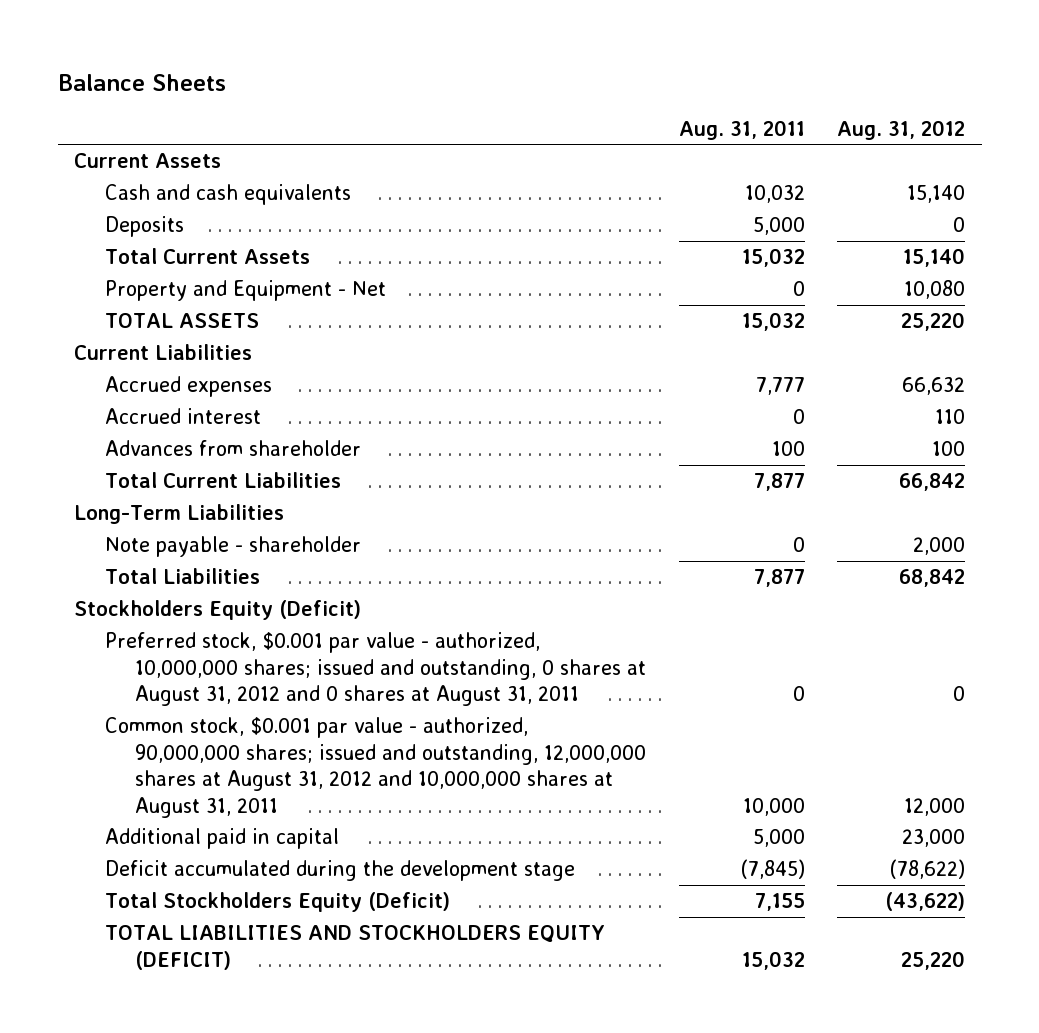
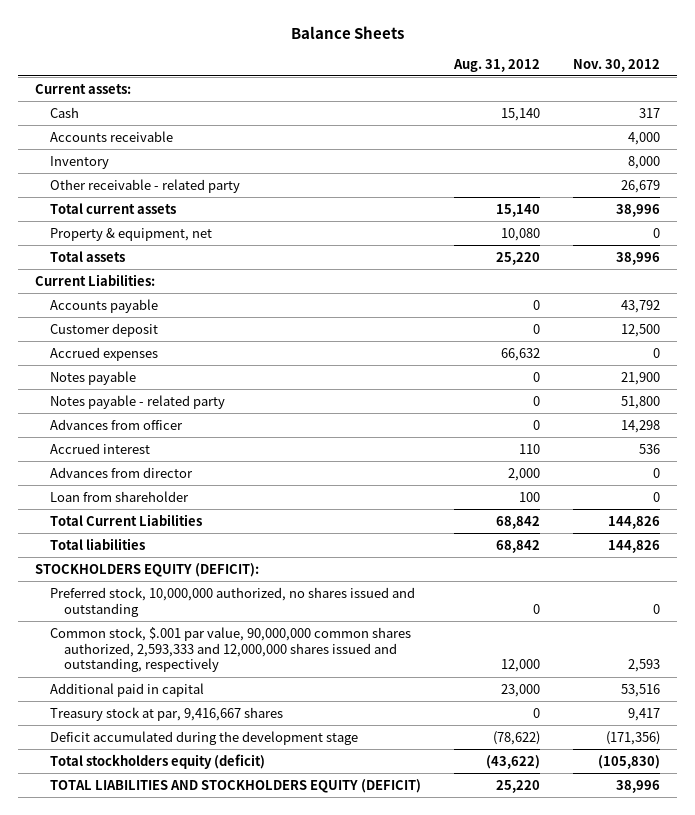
- | Aug. 31, 2011 | Aug. 31, 2012
+ | Aug. 31, 2012 | Nov. 30, 2012
- Current Assets
- Cash and cash equivalents | 10,032 | 15,140
- Deposits | 5,000 | 0
- Total Current Assets | 15,032 | 15,140
- Property and Equipment - Net | 0 | 10,080
- TOTAL ASSETS | 15,032 | 25,220
- Current Liabilities
+ Current assets:
+ Cash | 15,140 | 317
+ Accounts receivable | | 4,000
+ Inventory | | 8,000
+ Other receivable - related party | | 26,679
+ Total current assets | 15,140 | 38,996
+ Property & equipment, net | 10,080 | 0
+ Total assets | 25,220 | 38,996
+ Current Liabilities:
+ Accounts payable | 0 | 43,792
+ Customer deposit | 0 | 12,500
+ Notes payable | 0 | 21,900
+ Notes payable - related party | 0 | 51,800
+ Advances from officer | 0 | 14,298
- Advances from shareholder | 100 | 100
- Total Current Liabilities | 7,877 | 66,842
- Long-Term Liabilities
- Note payable - shareholder | 0 | 2,000
- Total Liabilities | 7,877 | 68,842
- Stockholders Equity (Deficit)
- Preferred stock, $0.001 par value - authorized, 10,000,000 shares; issued and outstanding, 0 shares at August 31, 2012 and 0 shares at August 31, 2011 | 0 | 0
- Common stock, $0.001 par value - authorized, 90,000,000 shares; issued and outstanding, 12,000,000 shares at August 31, 2012 and 10,000,000 shares at August 31, 2011 | 10,000 | 12,000
+ Advances from director | 2,000 | 0
+ Loan from shareholder | 100 | 0
+ Total Current Liabilities | 68,842 | 144,826
+ Total liabilities | 68,842 | 144,826
+ STOCKHOLDERS EQUITY (DEFICIT):
+ Preferred stock, 10,000,000 authorized, no shares issued and outstanding | 0 | 0
+ Common stock, $.001 par value, 90,000,000 common shares authorized, 2,593,333 and 12,000,000 shares issued and outstanding, respectively | 12,000 | 2,593
+ Treasury stock at par, 9,416,667 shares | 0 | 9,417
- Total Stockholders Equity (Deficit) | 7,155 | (43,622)
+ Total stockholders equity (deficit) | (43,622) | (105,830)

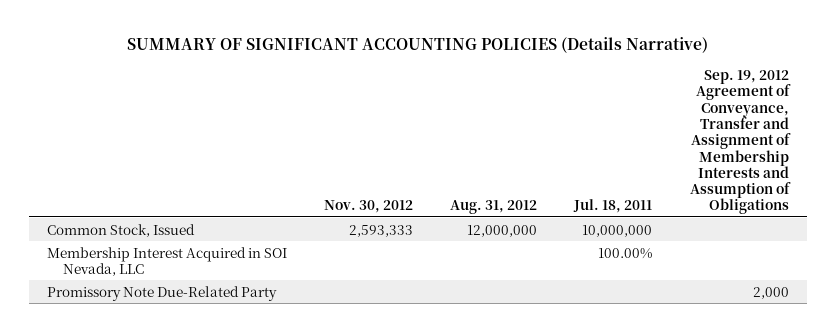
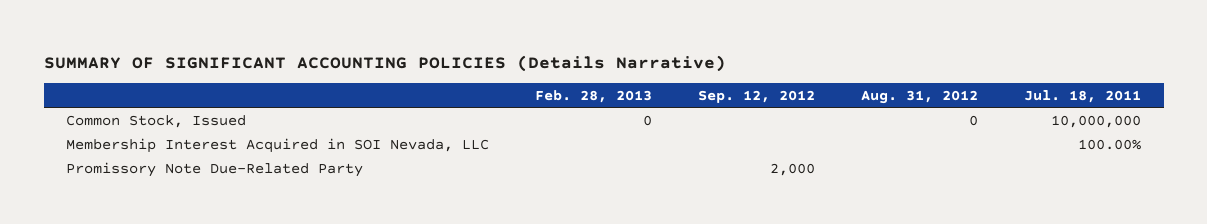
- | Nov. 30, 2012 | Aug. 31, 2012 | Jul. 18, 2011 | Sep. 19, 2012 Agreement of Conveyance, Transfer and Assignment of Membership Interests and Assumption of Obligations
+ | Feb. 28, 2013 | Sep. 12, 2012 | Aug. 31, 2012 | Jul. 18, 2011
- Common Stock, Issued | 2,593,333 | 12,000,000 | 10,000,000 |
+ Common Stock, Issued | 0 | | 0 | 10,000,000

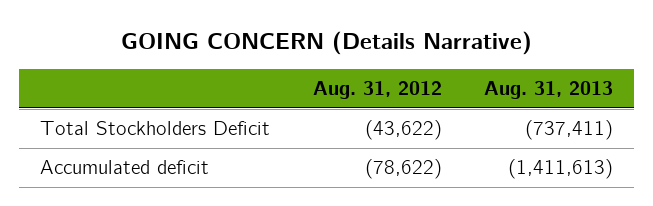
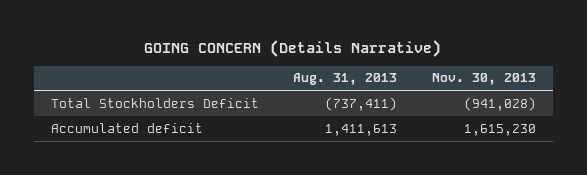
- | Aug. 31, 2012 | Aug. 31, 2013
+ | Aug. 31, 2013 | Nov. 30, 2013
- Accumulated deficit | (78,622) | (1,411,613)
+ Accumulated deficit | 1,411,613 | 1,615,230

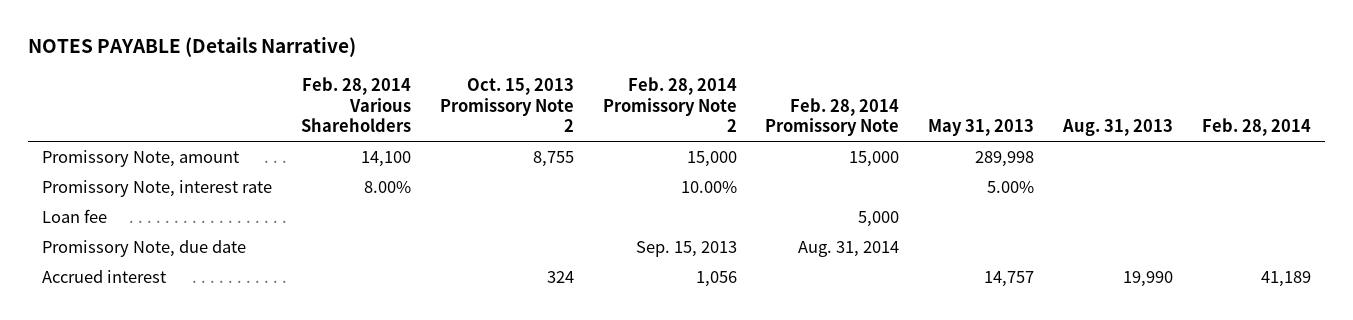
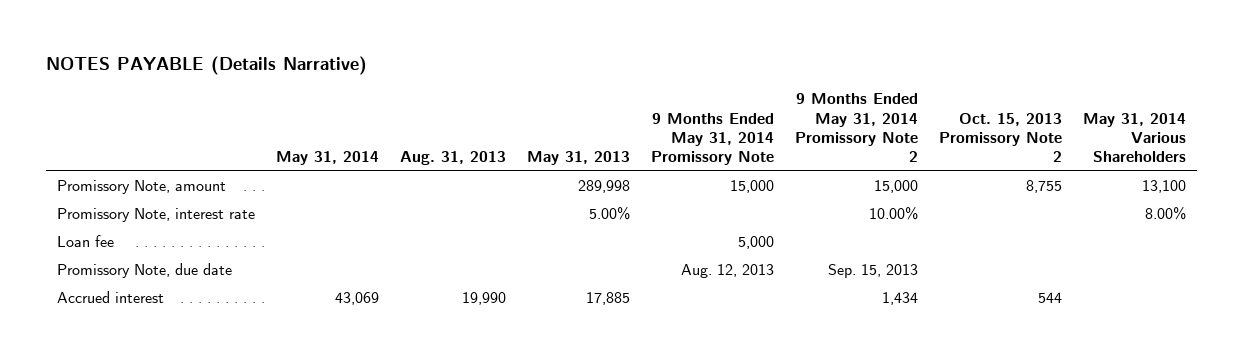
- | Feb. 28, 2014 Various Shareholders | Oct. 15, 2013 Promissory Note 2 | Feb. 28, 2014 Promissory Note 2 | Feb. 28, 2014 Promissory Note | May 31, 2013 | Aug. 31, 2013 | Feb. 28, 2014
+ | May 31, 2014 | Aug. 31, 2013 | May 31, 2013 | 9 Months Ended May 31, 2014 Promissory Note | 9 Months Ended May 31, 2014 Promissory Note 2 | Oct. 15, 2013 Promissory Note 2 | May 31, 2014 Various Shareholders
- Accrued interest | | 324 | 1,056 | | 14,757 | 19,990 | 41,189
+ Accrued interest | 43,069 | 19,990 | 17,885 | | 1,434 | 544 |

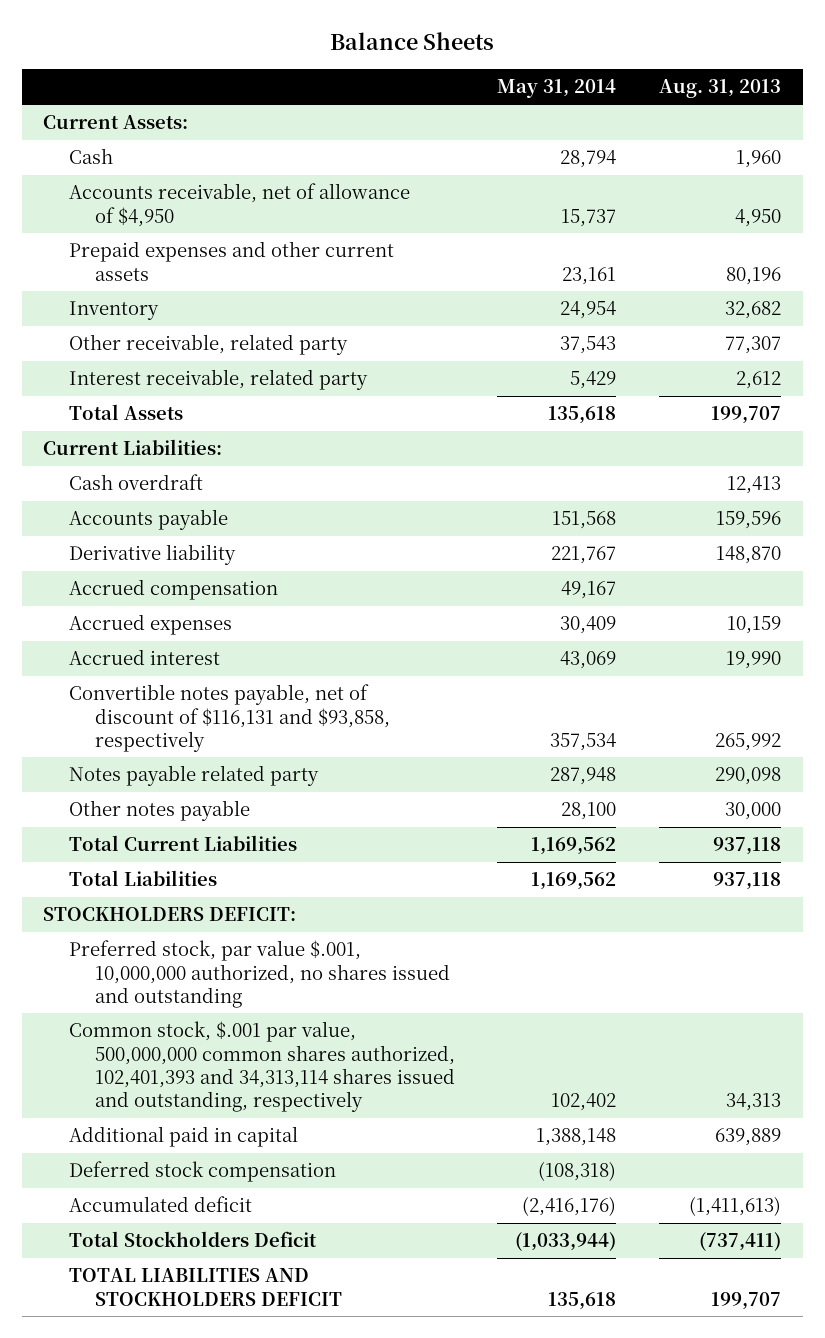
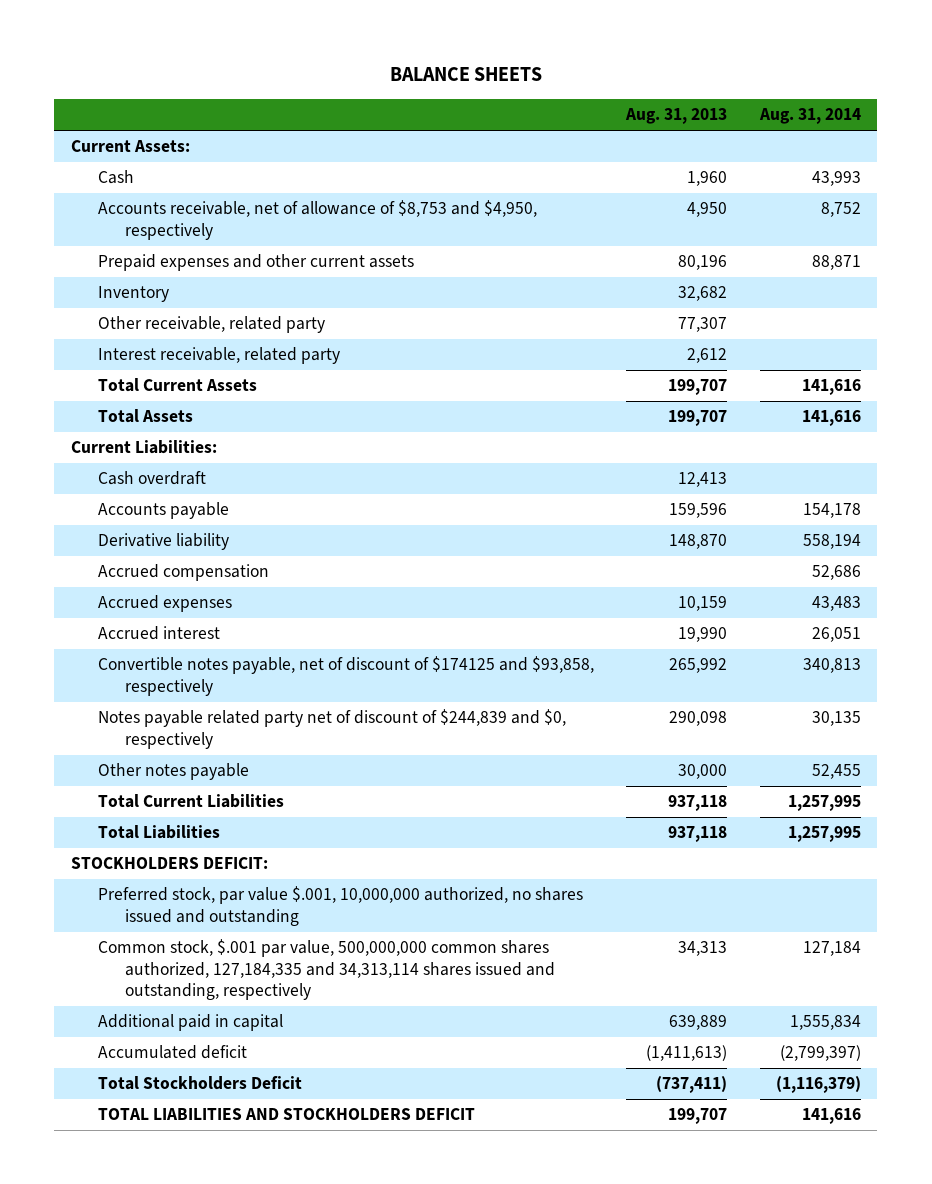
- Balance Sheets
+ BALANCE SHEETS
- | May 31, 2014 | Aug. 31, 2013
+ | Aug. 31, 2013 | Aug. 31, 2014
- Accounts receivable, net of allowance of $4,950 | 15,737 | 4,950
+ Accounts receivable, net of allowance of $8,753 and $4,950, respectively | 4,950 | 8,752
+ Total Current Assets | 199,707 | 141,616
- Convertible notes payable, net of discount of $116,131 and $93,858, respectively | 357,534 | 265,992
- Notes payable related party | 287,948 | 290,098
+ Convertible notes payable, net of discount of $174125 and $93,858, respectively | 265,992 | 340,813
+ Notes payable related party net of discount of $244,839 and $0, respectively | 290,098 | 30,135
- Common stock, $.001 par value, 500,000,000 common shares authorized, 102,401,393 and 34,313,114 shares issued and outstanding, respectively | 102,402 | 34,313
+ Common stock, $.001 par value, 500,000,000 common shares authorized, 127,184,335 and 34,313,114 shares issued and outstanding, respectively | 34,313 | 127,184
- Deferred stock compensation | (108,318) |

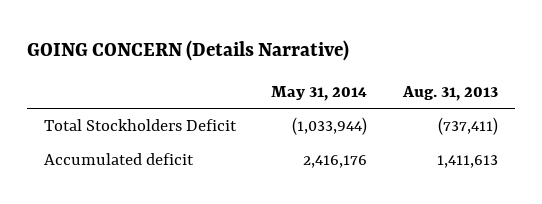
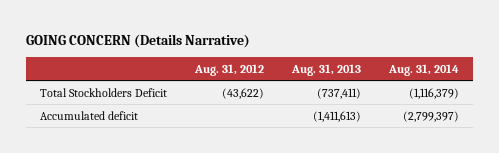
- | May 31, 2014 | Aug. 31, 2013
+ | Aug. 31, 2012 | Aug. 31, 2013 | Aug. 31, 2014
- Accumulated deficit | 2,416,176 | 1,411,613
+ Accumulated deficit | | (1,411,613) | (2,799,397)

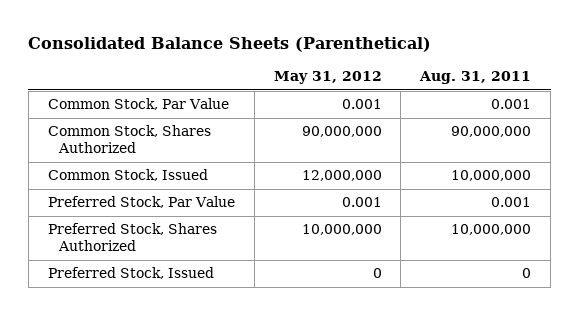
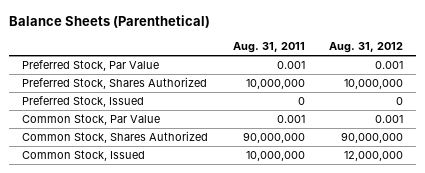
- Consolidated Balance Sheets (Parenthetical)
+ Balance Sheets (Parenthetical)
- | May 31, 2012 | Aug. 31, 2011
+ | Aug. 31, 2011 | Aug. 31, 2012
moved down: Common Stock, Par Value | 0.001 | 0.001
moved down: Common Stock, Shares Authorized | 90,000,000 | 90,000,000
moved down: Common Stock, Issued | 10,000,000 | 12,000,000

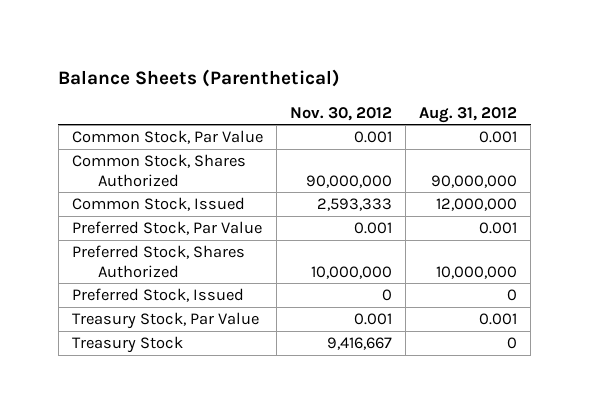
- | Aug. 31, 2011 | Aug. 31, 2012
+ | Nov. 30, 2012 | Aug. 31, 2012
moved down: Preferred Stock, Par Value | 0.001 | 0.001
moved down: Preferred Stock, Shares Authorized | 10,000,000 | 10,000,000
moved down: Preferred Stock, Issued | 0 | 0
+ Treasury Stock, Par Value | 0.001 | 0.001
+ Treasury Stock | 9,416,667 | 0

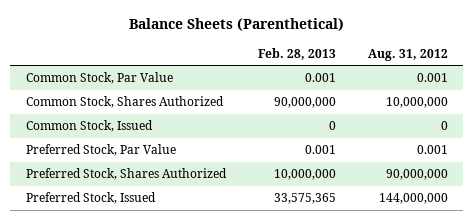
- | Nov. 30, 2012 | Aug. 31, 2012
+ | Feb. 28, 2013 | Aug. 31, 2012
- Common Stock, Shares Authorized | 90,000,000 | 90,000,000
- Common Stock, Issued | 2,593,333 | 12,000,000
+ Common Stock, Shares Authorized | 90,000,000 | 10,000,000
+ Common Stock, Issued | 0 | 0
- Preferred Stock, Shares Authorized | 10,000,000 | 10,000,000
- Preferred Stock, Issued | 0 | 0
- Treasury Stock, Par Value | 0.001 | 0.001
- Treasury Stock | 9,416,667 | 0
+ Preferred Stock, Shares Authorized | 10,000,000 | 90,000,000
+ Preferred Stock, Issued | 33,575,365 | 144,000,000

